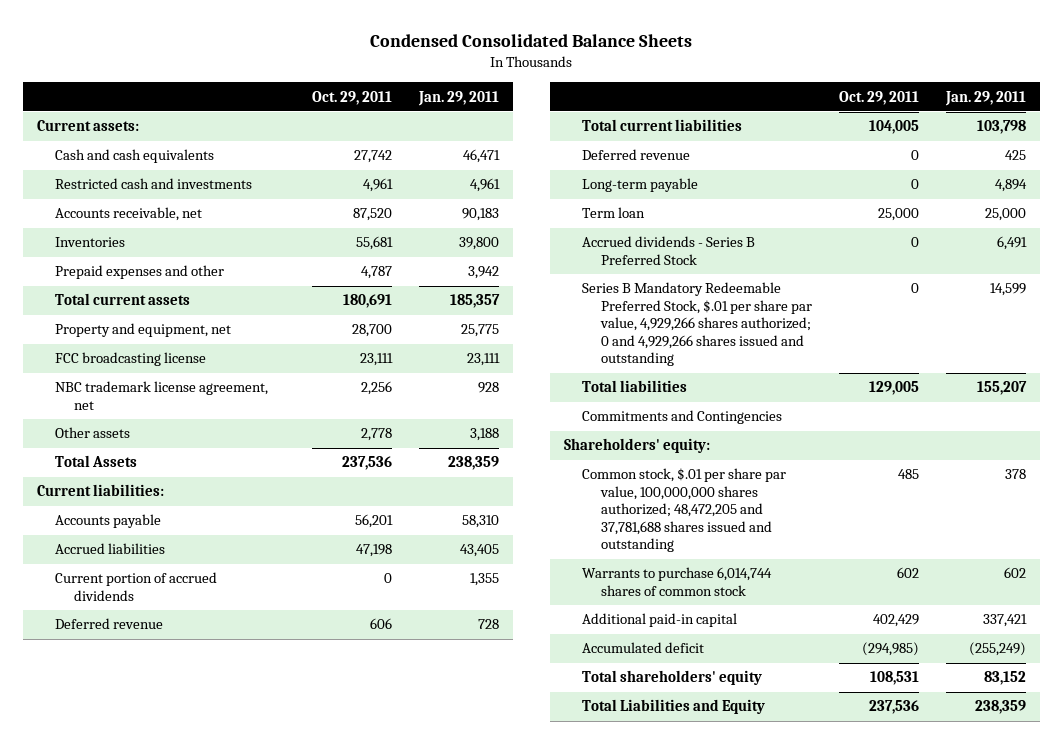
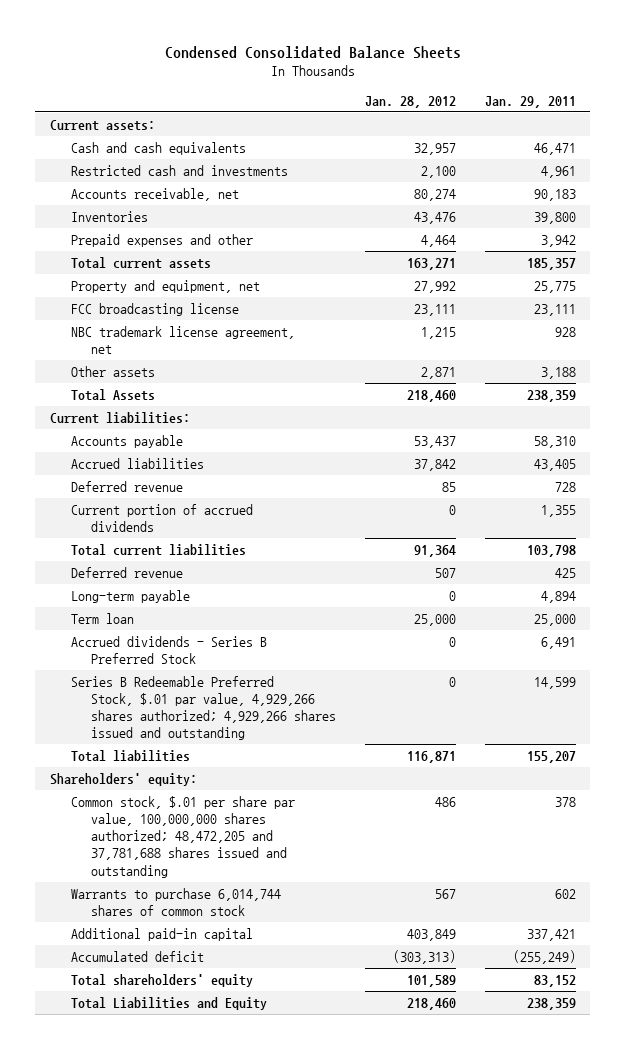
- | Oct. 29, 2011 | Jan. 29, 2011
+ | Jan. 28, 2012 | Jan. 29, 2011
moved down: Current portion of accrued dividends | 0 | 1,355
- Series B Mandatory Redeemable Preferred Stock, $.01 per share par value, 4,929,266 shares authorized; 0 and 4,929,266 shares issued and outstanding | 0 | 14,599
+ Series B Redeemable Preferred Stock, $.01 par value, 4,929,266 shares authorized; 4,929,266 shares issued and outstanding | 0 | 14,599
- Commitments and Contingencies

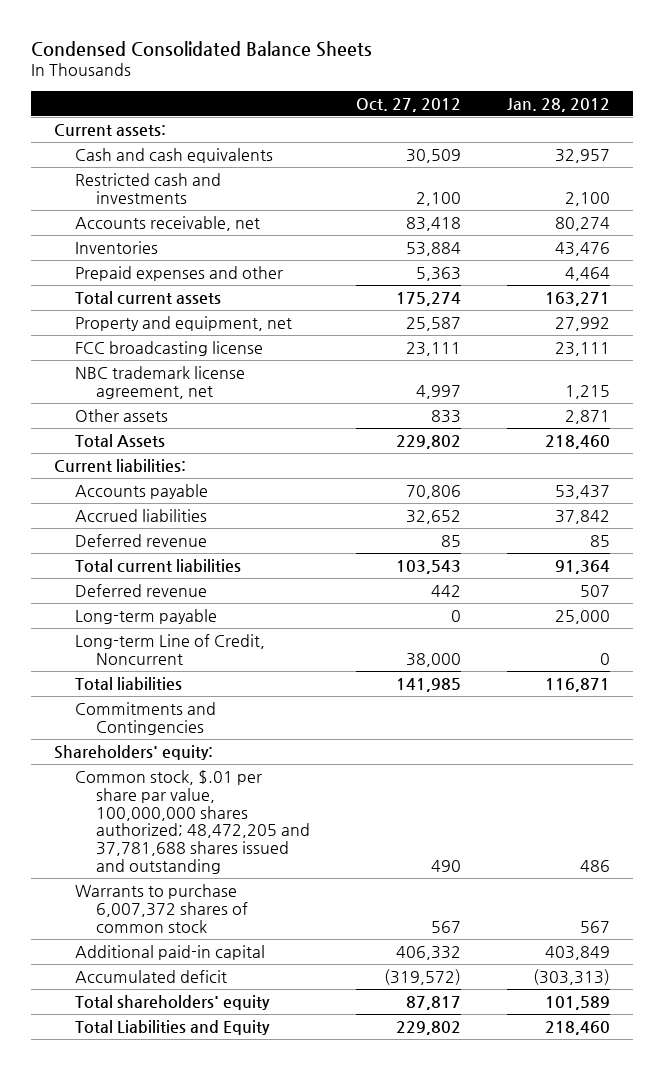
- | Jan. 28, 2012 | Jan. 29, 2011
+ | Oct. 27, 2012 | Jan. 28, 2012
- Current portion of accrued dividends | 0 | 1,355
- Long-term payable | 0 | 4,894
- Term loan | 25,000 | 25,000
- Accrued dividends - Series B Preferred Stock | 0 | 6,491
- Series B Redeemable Preferred Stock, $.01 par value, 4,929,266 shares authorized; 4,929,266 shares issued and outstanding | 0 | 14,599
+ Long-term payable | 0 | 25,000
+ Long-term Line of Credit, Noncurrent | 38,000 | 0
+ Commitments and Contingencies
- Warrants to purchase 6,014,744 shares of common stock | 567 | 602
+ Warrants to purchase 6,007,372 shares of common stock | 567 | 567

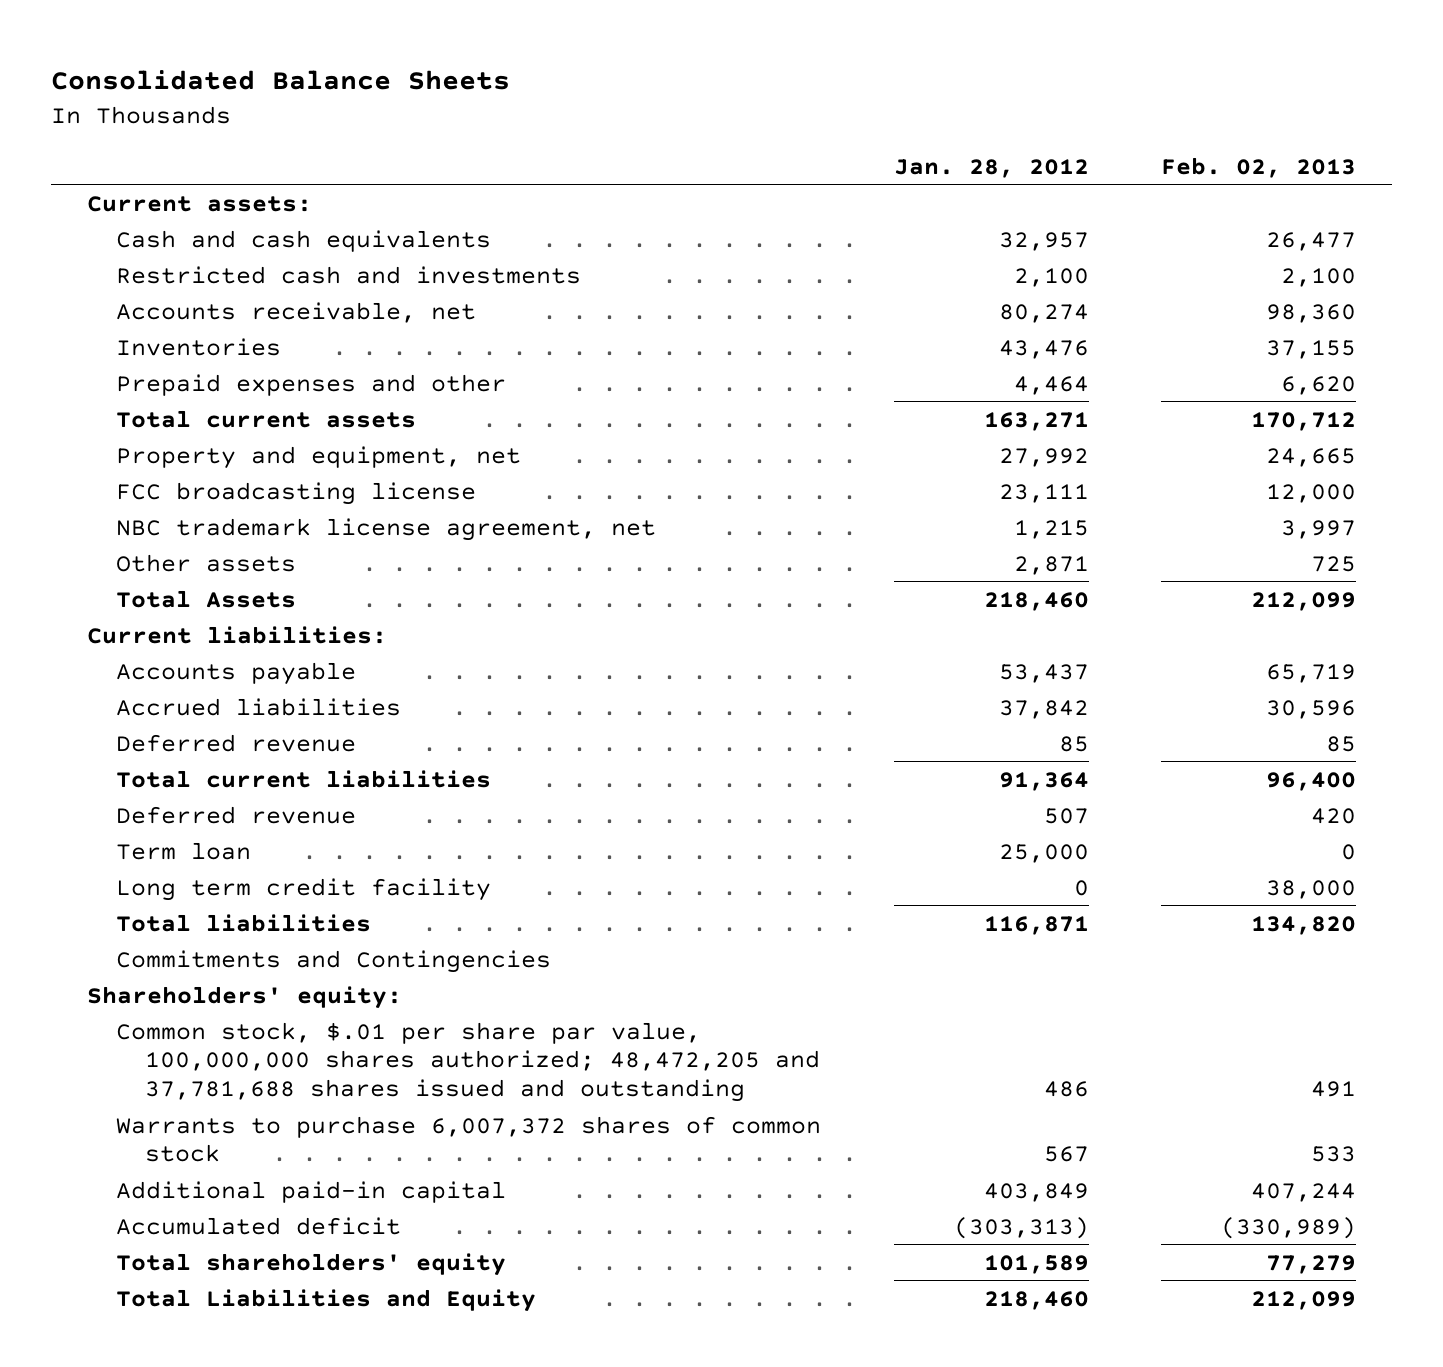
- Condensed Consolidated Balance Sheets
+ Consolidated Balance Sheets
- | Oct. 27, 2012 | Jan. 28, 2012
+ | Jan. 28, 2012 | Feb. 02, 2013
- Long-term payable | 0 | 25,000
- Long-term Line of Credit, Noncurrent | 38,000 | 0
+ Term loan | 25,000 | 0
+ Long term credit facility | 0 | 38,000

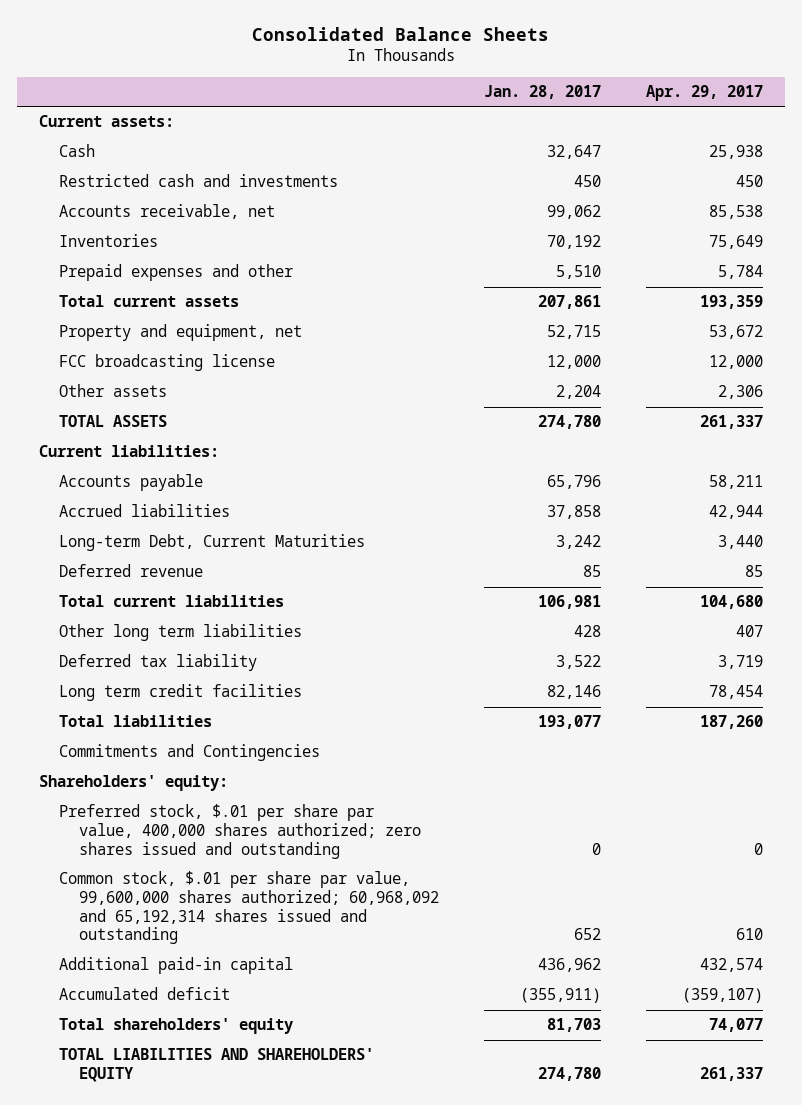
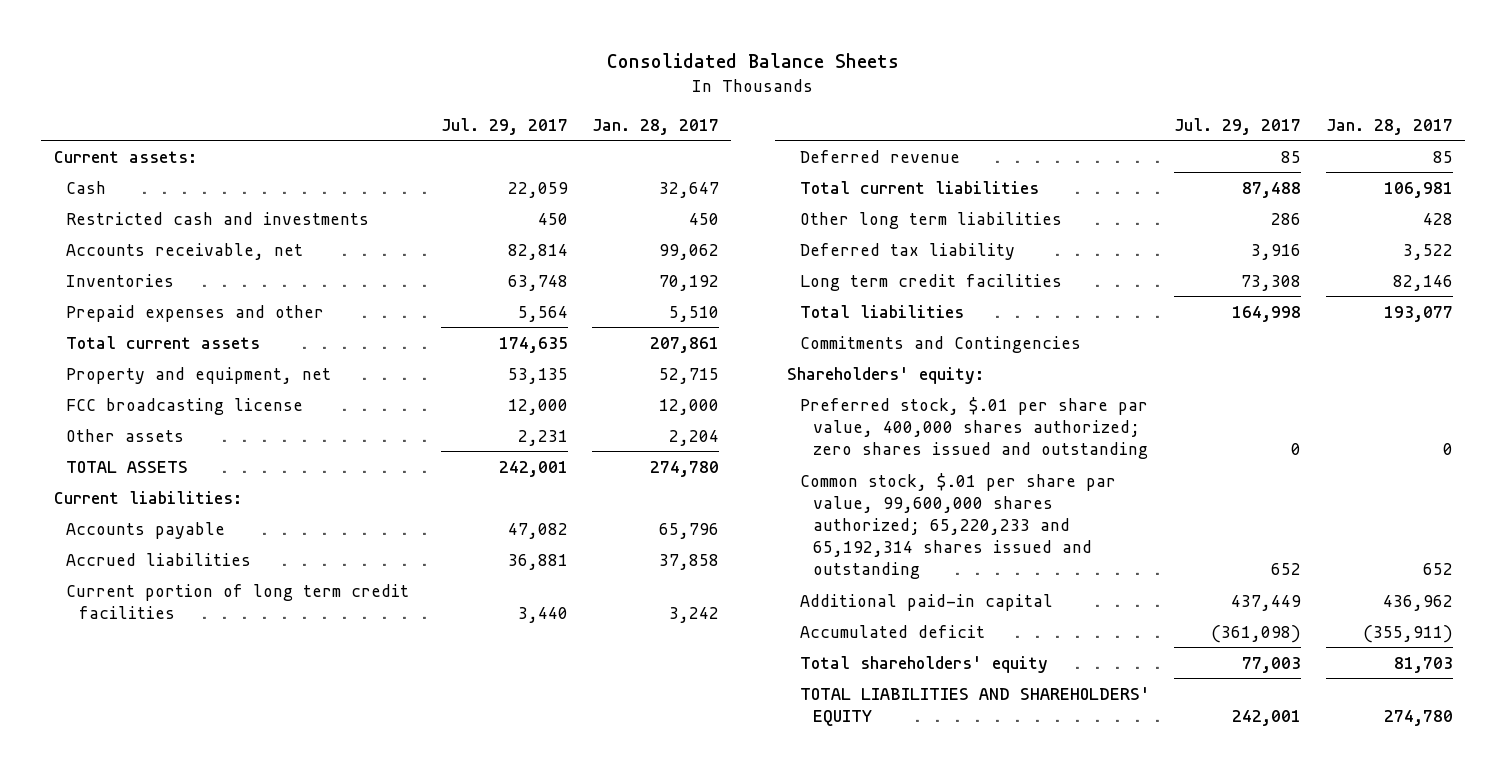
- | Jan. 28, 2017 | Apr. 29, 2017
+ | Jul. 29, 2017 | Jan. 28, 2017
- Long-term Debt, Current Maturities | 3,242 | 3,440
+ Current portion of long term credit facilities | 3,440 | 3,242
- Common stock, $.01 per share par value, 99,600,000 shares authorized; 60,968,092 and 65,192,314 shares issued and outstanding | 652 | 610
+ Common stock, $.01 per share par value, 99,600,000 shares authorized; 65,220,233 and 65,192,314 shares issued and outstanding | 652 | 652

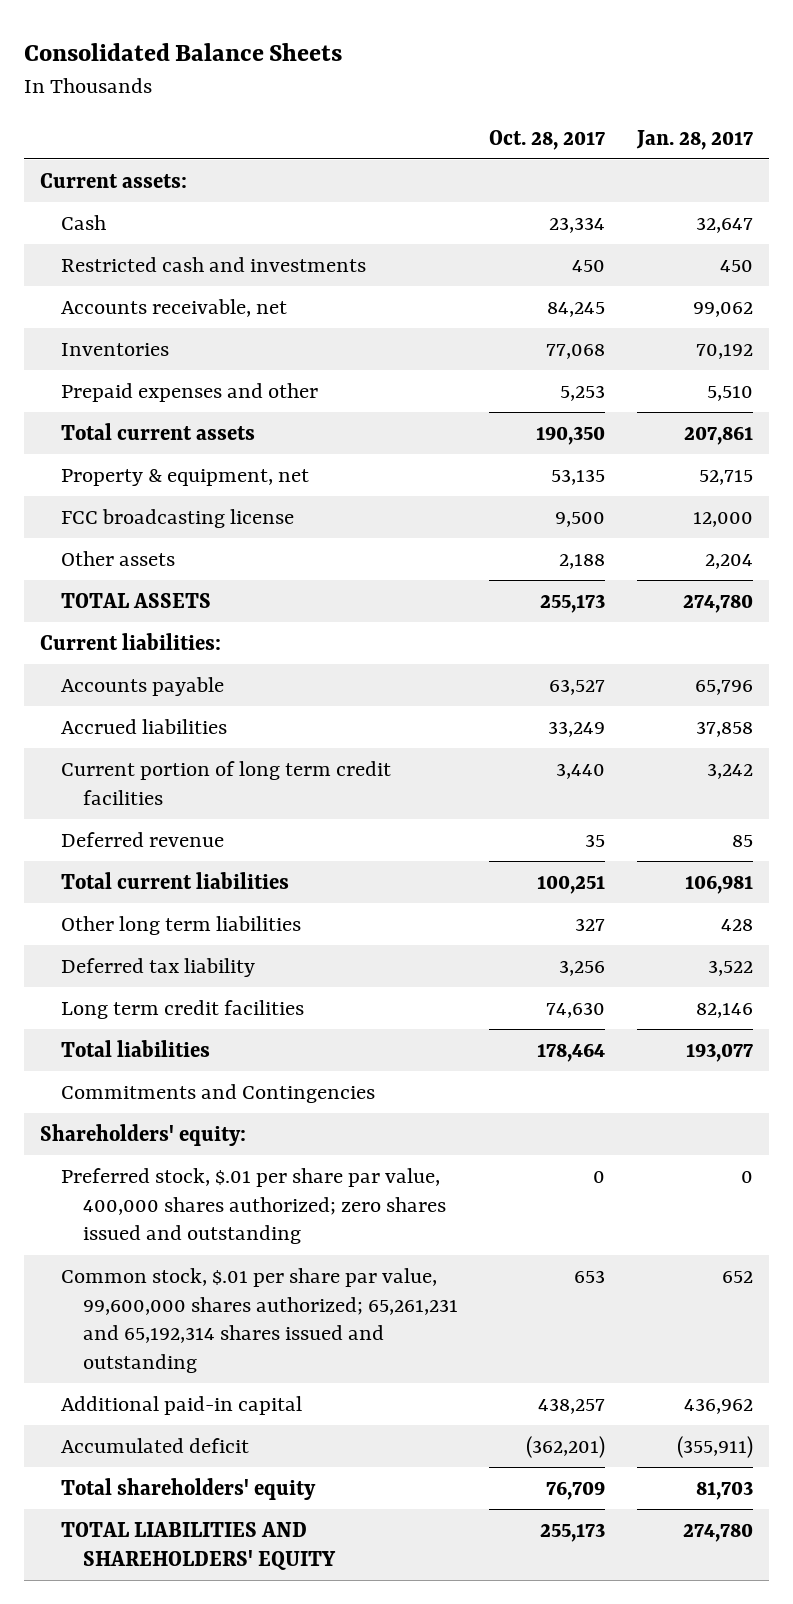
- | Jul. 29, 2017 | Jan. 28, 2017
+ | Oct. 28, 2017 | Jan. 28, 2017
- Property and equipment, net | 53,135 | 52,715
+ Property & equipment, net | 53,135 | 52,715
- Common stock, $.01 per share par value, 99,600,000 shares authorized; 65,220,233 and 65,192,314 shares issued and outstanding | 652 | 652
+ Common stock, $.01 per share par value, 99,600,000 shares authorized; 65,261,231 and 65,192,314 shares issued and outstanding | 653 | 652

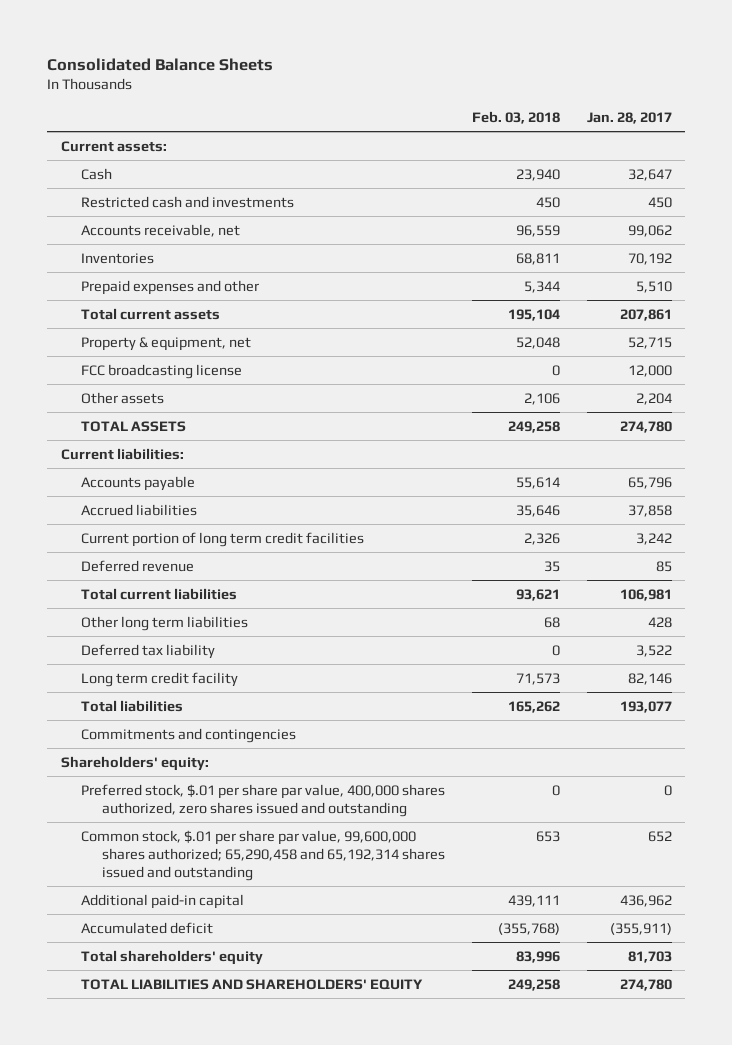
- | Oct. 28, 2017 | Jan. 28, 2017
+ | Feb. 03, 2018 | Jan. 28, 2017
- Long term credit facilities | 74,630 | 82,146
+ Long term credit facility | 71,573 | 82,146
- Commitments and Contingencies
+ Commitments and contingencies
- Preferred stock, $.01 per share par value, 400,000 shares authorized; zero shares issued and outstanding | 0 | 0
- Common stock, $.01 per share par value, 99,600,000 shares authorized; 65,261,231 and 65,192,314 shares issued and outstanding | 653 | 652
+ Preferred stock, $.01 per share par value, 400,000 shares authorized, zero shares issued and outstanding | 0 | 0
+ Common stock, $.01 per share par value, 99,600,000 shares authorized; 65,290,458 and 65,192,314 shares issued and outstanding | 653 | 652

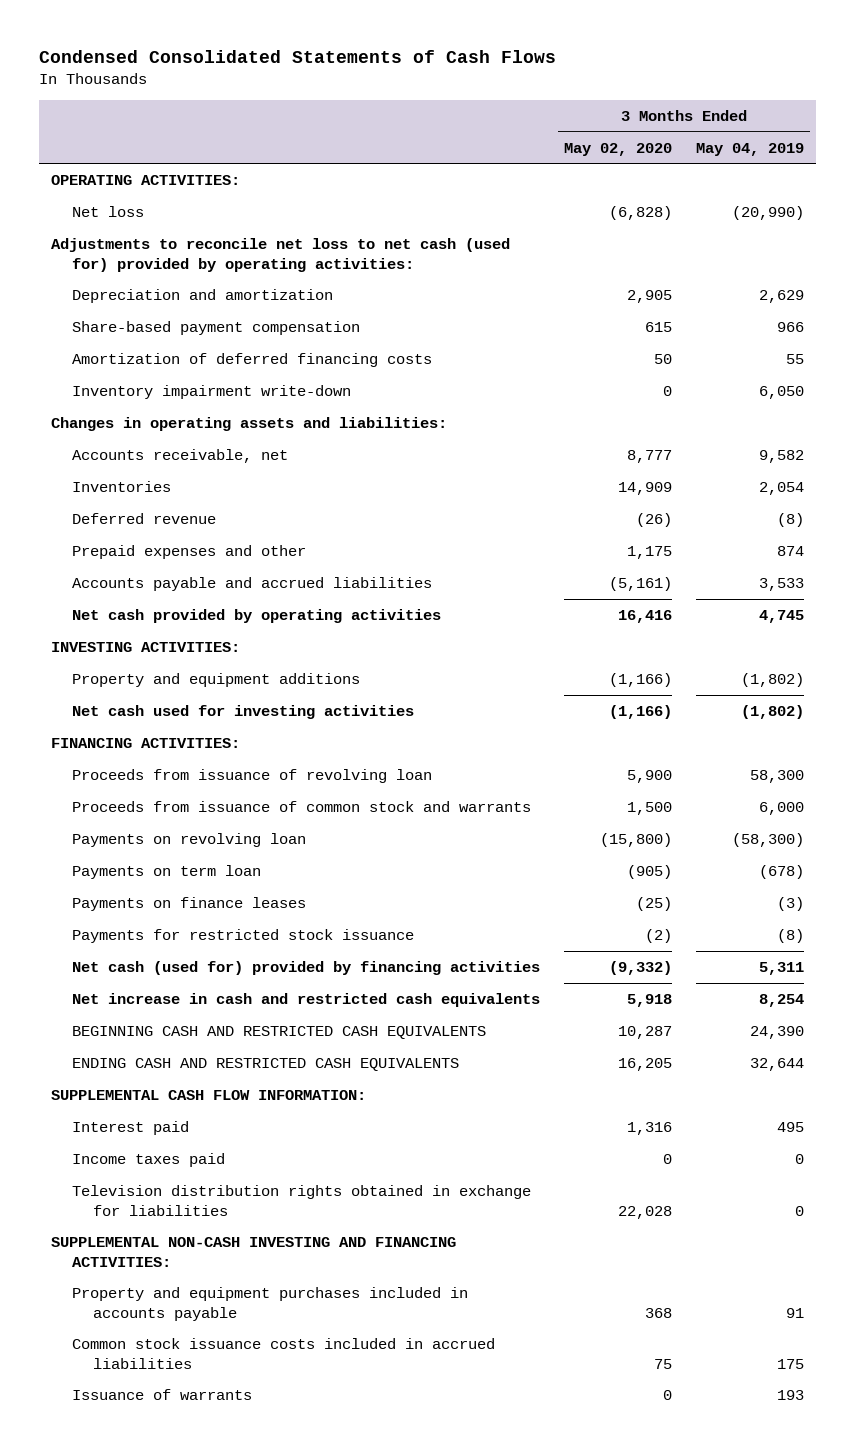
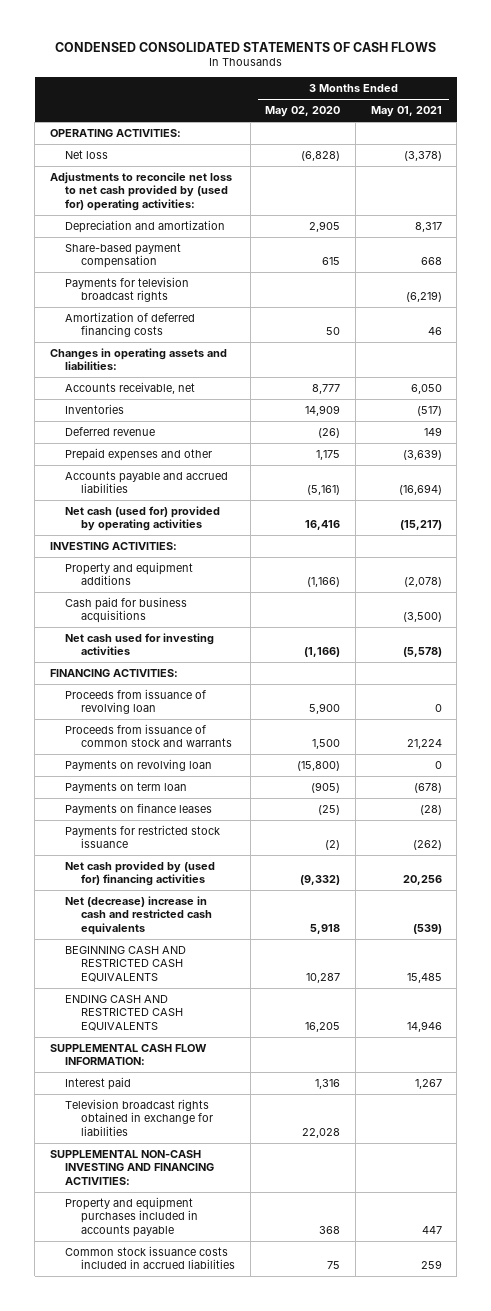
- Condensed Consolidated Statements of Cash Flows
+ CONDENSED CONSOLIDATED STATEMENTS OF CASH FLOWS
- | 3 Months Ended May 02, 2020 | 3 Months Ended May 04, 2019
+ | 3 Months Ended May 02, 2020 | 3 Months Ended May 01, 2021
- Adjustments to reconcile net loss to net cash (used for) provided by operating activities:
+ Adjustments to reconcile net loss to net cash provided by (used for) operating activities:
+ Payments for television broadcast rights | | (6,219)
- Inventory impairment write-down | 0 | 6,050
- Net cash provided by operating activities | 16,416 | 4,745
+ Net cash (used for) provided by operating activities | 16,416 | (15,217)
+ Cash paid for business acquisitions | | (3,500)
- Net cash (used for) provided by financing activities | (9,332) | 5,311
- Net increase in cash and restricted cash equivalents | 5,918 | 8,254
+ Net cash provided by (used for) financing activities | (9,332) | 20,256
+ Net (decrease) increase in cash and restricted cash equivalents | 5,918 | (539)
- Income taxes paid | 0 | 0
- Television distribution rights obtained in exchange for liabilities | 22,028 | 0
+ Television broadcast rights obtained in exchange for liabilities | 22,028 |
- Issuance of warrants | 0 | 193

